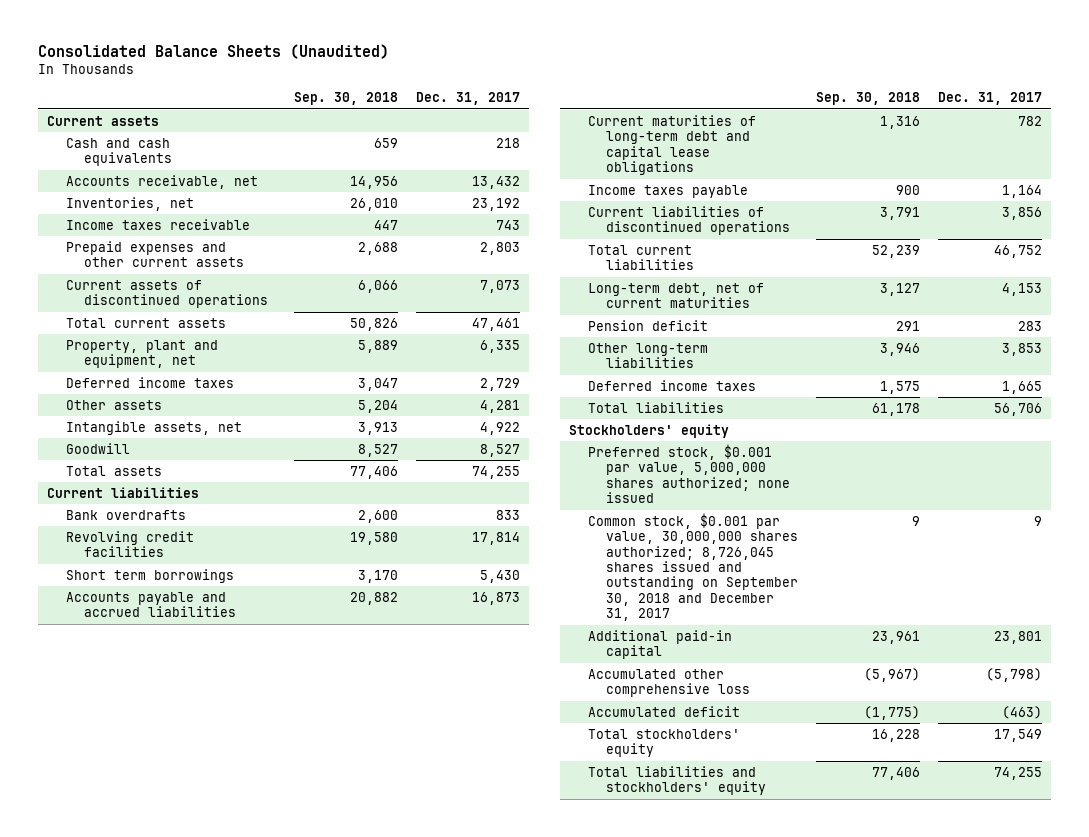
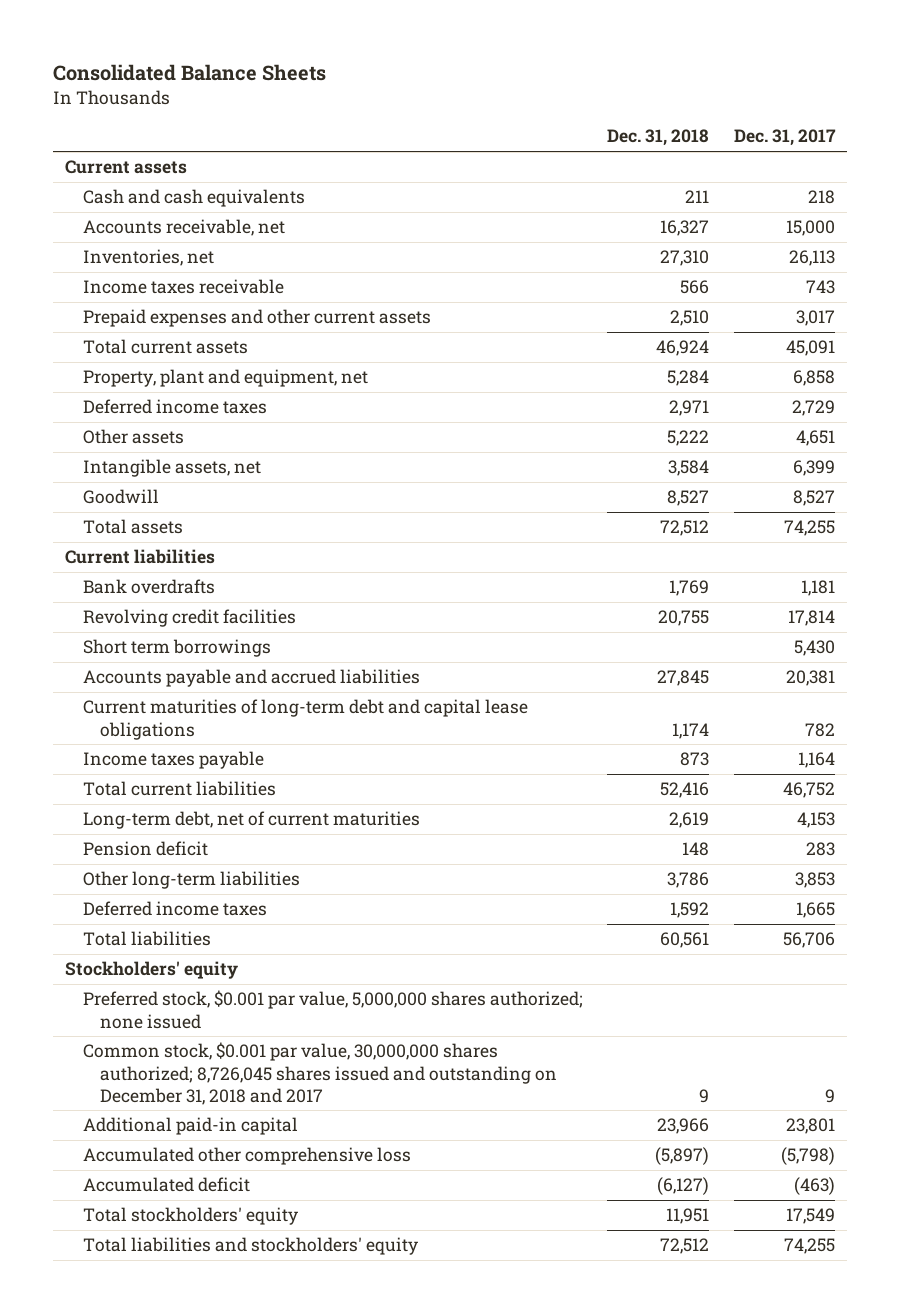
- Consolidated Balance Sheets (Unaudited)
+ Consolidated Balance Sheets
- | Sep. 30, 2018 | Dec. 31, 2017
+ | Dec. 31, 2018 | Dec. 31, 2017
- Accounts receivable, net | 14,956 | 13,432
- Inventories, net | 26,010 | 23,192
+ Accounts receivable, net | 16,327 | 15,000
+ Inventories, net | 27,310 | 26,113
- Prepaid expenses and other current assets | 2,688 | 2,803
- Current assets of discontinued operations | 6,066 | 7,073
- Total current assets | 50,826 | 47,461
- Property, plant and equipment, net | 5,889 | 6,335
+ Prepaid expenses and other current assets | 2,510 | 3,017
+ Total current assets | 46,924 | 45,091
+ Property, plant and equipment, net | 5,284 | 6,858
- Other assets | 5,204 | 4,281
- Intangible assets, net | 3,913 | 4,922
+ Other assets | 5,222 | 4,651
+ Intangible assets, net | 3,584 | 6,399
- Bank overdrafts | 2,600 | 833
+ Bank overdrafts | 1,769 | 1,181
- Accounts payable and accrued liabilities | 20,882 | 16,873
+ Accounts payable and accrued liabilities | 27,845 | 20,381
- Current liabilities of discontinued operations | 3,791 | 3,856
- Common stock, $0.001 par value, 30,000,000 shares authorized; 8,726,045 shares issued and outstanding on September 30, 2018 and December 31, 2017 | 9 | 9
+ Common stock, $0.001 par value, 30,000,000 shares authorized; 8,726,045 shares issued and outstanding on December 31, 2018 and 2017 | 9 | 9

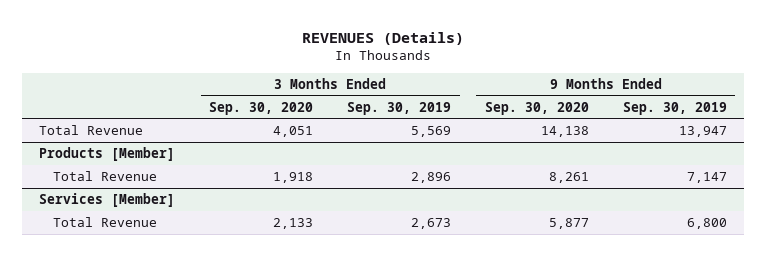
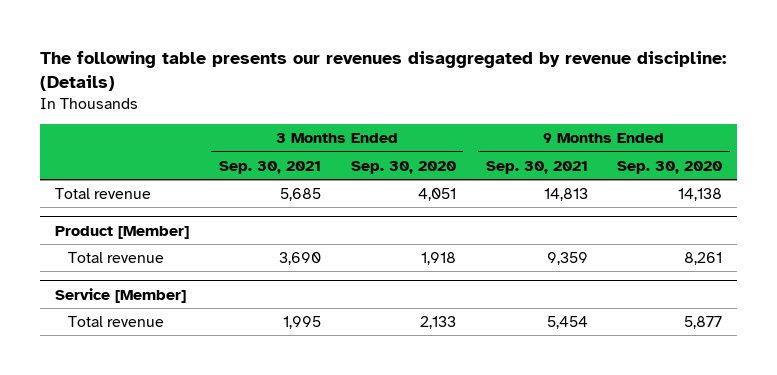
- REVENUES (Details)
+ The following table presents our revenues disaggregated by revenue discipline: (Details)
- | 3 Months Ended Sep. 30, 2020 | 3 Months Ended Sep. 30, 2019 | 9 Months Ended Sep. 30, 2020 | 9 Months Ended Sep. 30, 2019
+ | 3 Months Ended Sep. 30, 2021 | 3 Months Ended Sep. 30, 2020 | 9 Months Ended Sep. 30, 2021 | 9 Months Ended Sep. 30, 2020
- Total Revenue | 4,051 | 5,569 | 14,138 | 13,947
- Products [Member]
- Total Revenue | 1,918 | 2,896 | 8,261 | 7,147
- Services [Member]
- Total Revenue | 2,133 | 2,673 | 5,877 | 6,800
+ Total revenue | 5,685 | 4,051 | 14,813 | 14,138
+ Product [Member]
+ Total revenue | 3,690 | 1,918 | 9,359 | 8,261
+ Service [Member]
+ Total revenue | 1,995 | 2,133 | 5,454 | 5,877

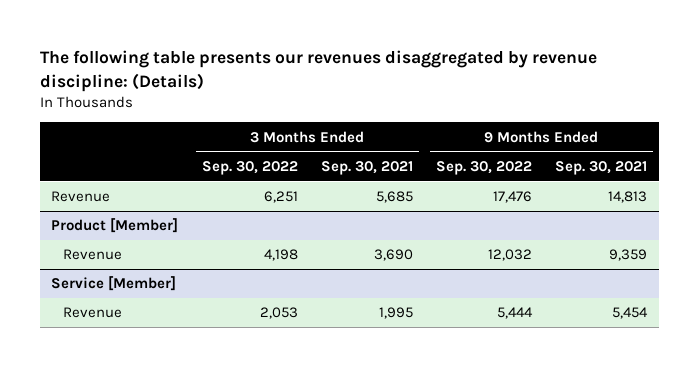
- | 3 Months Ended Sep. 30, 2021 | 3 Months Ended Sep. 30, 2020 | 9 Months Ended Sep. 30, 2021 | 9 Months Ended Sep. 30, 2020
+ | 3 Months Ended Sep. 30, 2022 | 3 Months Ended Sep. 30, 2021 | 9 Months Ended Sep. 30, 2022 | 9 Months Ended Sep. 30, 2021
- Total revenue | 5,685 | 4,051 | 14,813 | 14,138
+ Revenue | 6,251 | 5,685 | 17,476 | 14,813
@ Product [Member]
- Total revenue | 3,690 | 1,918 | 9,359 | 8,261
+ Revenue | 4,198 | 3,690 | 12,032 | 9,359
@ Service [Member]
- Total revenue | 1,995 | 2,133 | 5,454 | 5,877
+ Revenue | 2,053 | 1,995 | 5,444 | 5,454

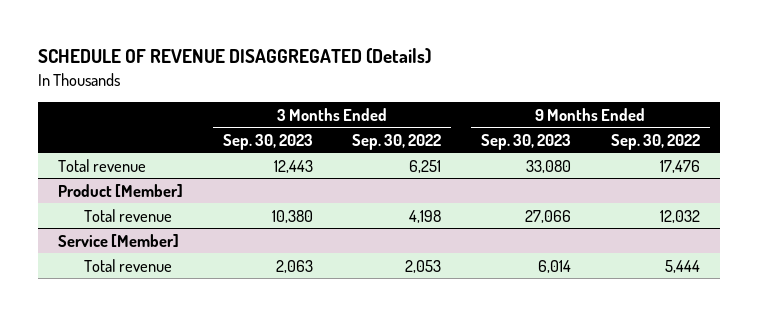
- The following table presents our revenues disaggregated by revenue discipline: (Details)
+ SCHEDULE OF REVENUE DISAGGREGATED (Details)
- | 3 Months Ended Sep. 30, 2022 | 3 Months Ended Sep. 30, 2021 | 9 Months Ended Sep. 30, 2022 | 9 Months Ended Sep. 30, 2021
+ | 3 Months Ended Sep. 30, 2023 | 3 Months Ended Sep. 30, 2022 | 9 Months Ended Sep. 30, 2023 | 9 Months Ended Sep. 30, 2022
- Revenue | 6,251 | 5,685 | 17,476 | 14,813
+ Total revenue | 12,443 | 6,251 | 33,080 | 17,476
@ Product [Member]
- Revenue | 4,198 | 3,690 | 12,032 | 9,359
+ Total revenue | 10,380 | 4,198 | 27,066 | 12,032
@ Service [Member]
- Revenue | 2,053 | 1,995 | 5,444 | 5,454
+ Total revenue | 2,063 | 2,053 | 6,014 | 5,444

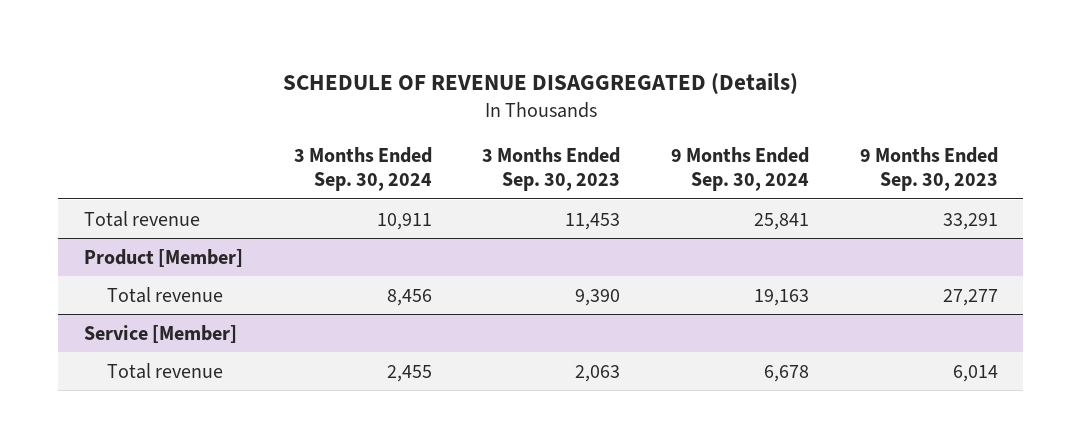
- | 3 Months Ended Sep. 30, 2023 | 3 Months Ended Sep. 30, 2022 | 9 Months Ended Sep. 30, 2023 | 9 Months Ended Sep. 30, 2022
+ | 3 Months Ended Sep. 30, 2024 | 3 Months Ended Sep. 30, 2023 | 9 Months Ended Sep. 30, 2024 | 9 Months Ended Sep. 30, 2023
- Total revenue | 12,443 | 6,251 | 33,080 | 17,476
+ Total revenue | 10,911 | 11,453 | 25,841 | 33,291
@ Product [Member]
- Total revenue | 10,380 | 4,198 | 27,066 | 12,032
+ Total revenue | 8,456 | 9,390 | 19,163 | 27,277

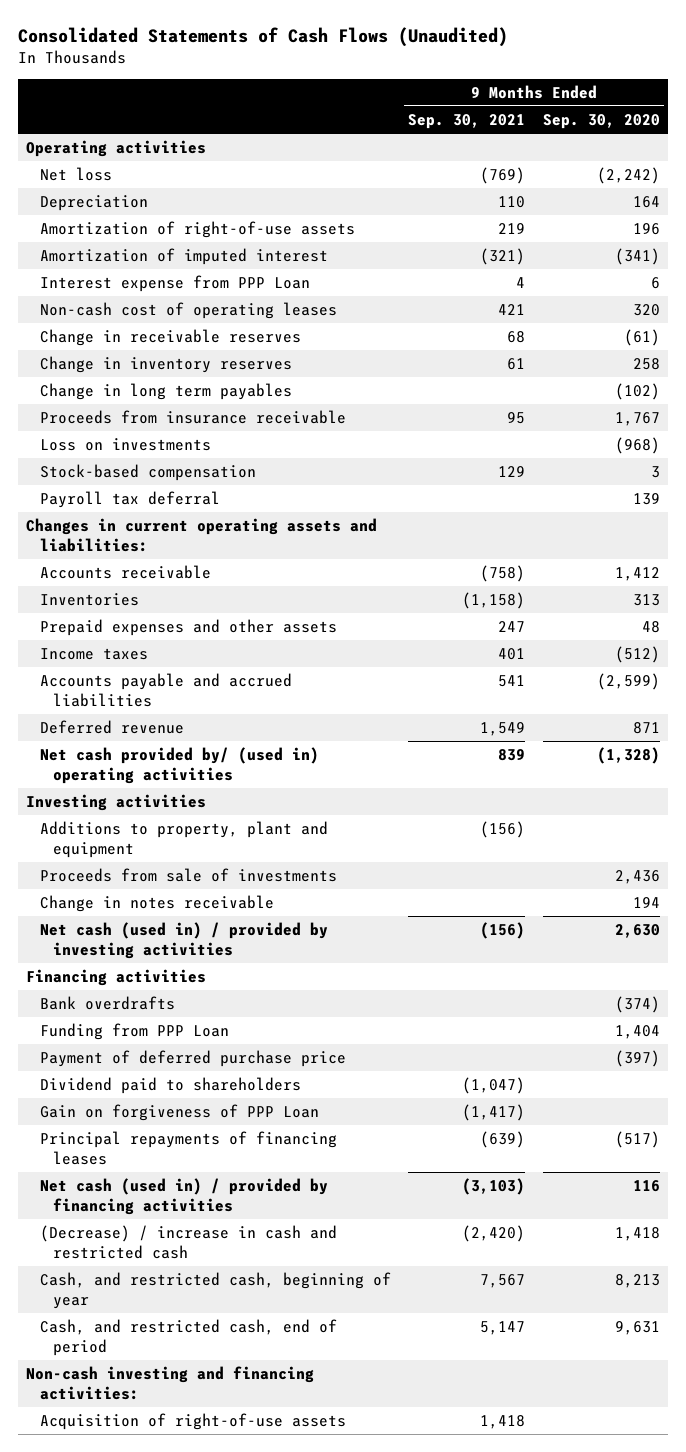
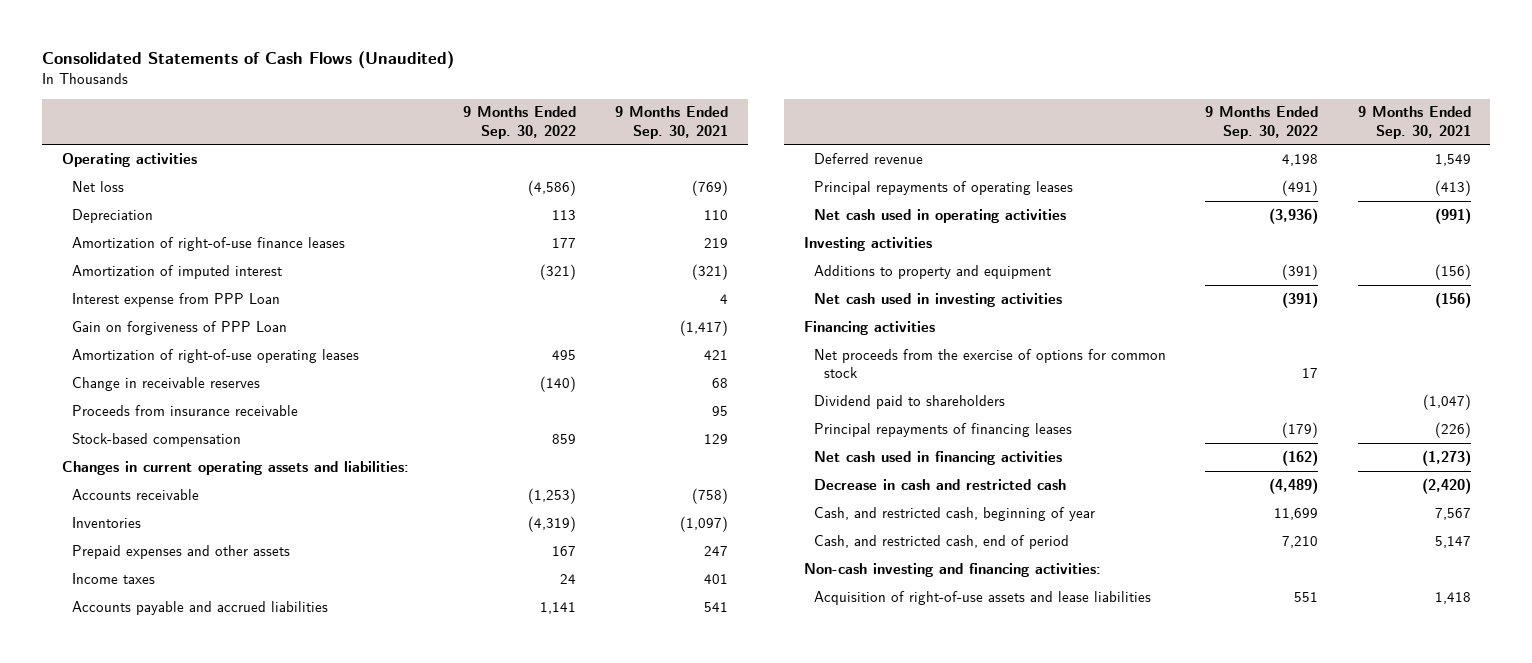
- | 9 Months Ended Sep. 30, 2021 | 9 Months Ended Sep. 30, 2020
+ | 9 Months Ended Sep. 30, 2022 | 9 Months Ended Sep. 30, 2021
- Amortization of right-of-use assets | 219 | 196
+ Amortization of right-of-use finance leases | 177 | 219
- Non-cash cost of operating leases | 421 | 320
moved up: Gain on forgiveness of PPP Loan | | (1,417)
+ Amortization of right-of-use operating leases | 495 | 421
- Change in inventory reserves | 61 | 258
- Change in long term payables | | (102)
- Loss on investments | | (968)
- Payroll tax deferral | | 139
- Inventories | (1,158) | 313
+ Inventories | (4,319) | (1,097)
- Net cash provided by/ (used in) operating activities | 839 | (1,328)
+ Principal repayments of operating leases | (491) | (413)
+ Net cash used in operating activities | (3,936) | (991)
- Additions to property, plant and equipment | (156) |
- Proceeds from sale of investments | | 2,436
- Change in notes receivable | | 194
- Net cash (used in) / provided by investing activities | (156) | 2,630
+ Additions to property and equipment | (391) | (156)
+ Net cash used in investing activities | (391) | (156)
- Bank overdrafts | | (374)
- Funding from PPP Loan | | 1,404
- Payment of deferred purchase price | | (397)
+ Net proceeds from the exercise of options for common stock | 17 |
- Principal repayments of financing leases | (639) | (517)
- Net cash (used in) / provided by financing activities | (3,103) | 116
- (Decrease) / increase in cash and restricted cash | (2,420) | 1,418
+ Principal repayments of financing leases | (179) | (226)
+ Net cash used in financing activities | (162) | (1,273)
+ Decrease in cash and restricted cash | (4,489) | (2,420)
- Acquisition of right-of-use assets | 1,418 |
+ Acquisition of right-of-use assets and lease liabilities | 551 | 1,418

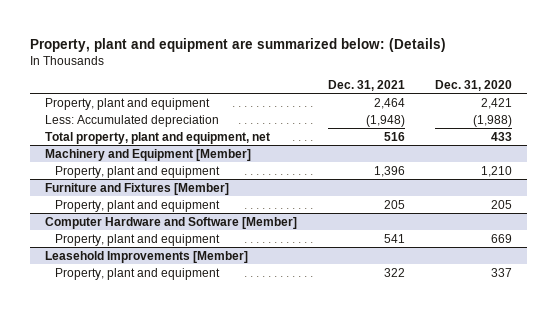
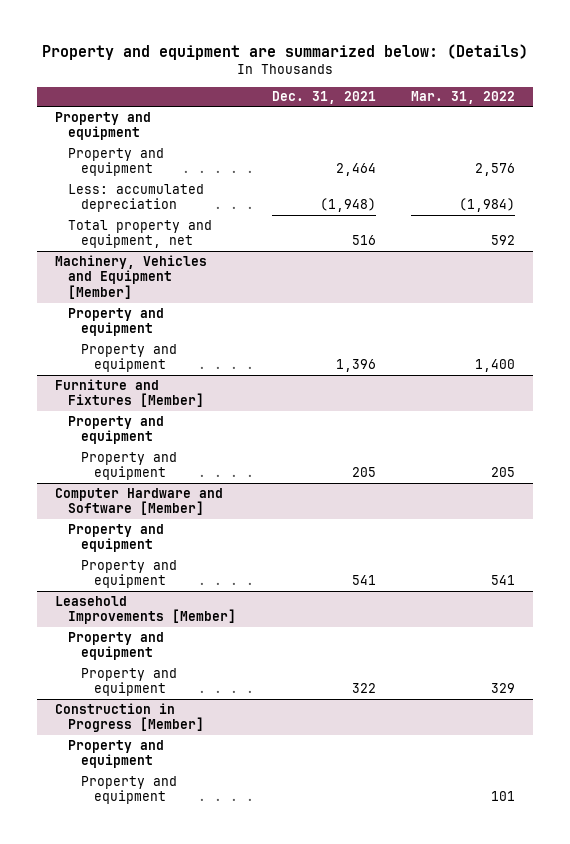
- Property, plant and equipment are summarized below: (Details)
+ Property and equipment are summarized below: (Details)
- | Dec. 31, 2021 | Dec. 31, 2020
+ | Dec. 31, 2021 | Mar. 31, 2022
- Property, plant and equipment | 2,464 | 2,421
- Less: Accumulated depreciation | (1,948) | (1,988)
- Total property, plant and equipment, net | 516 | 433
- Machinery and Equipment [Member]
- Property, plant and equipment | 1,396 | 1,210
+ Property and equipment
+ Property and equipment | 2,464 | 2,576
+ Less: accumulated depreciation | (1,948) | (1,984)
+ Total property and equipment, net | 516 | 592
+ Machinery, Vehicles and Equipment [Member]
+ Property and equipment
+ Property and equipment | 1,396 | 1,400
@ Furniture and Fixtures [Member]
- Property, plant and equipment | 205 | 205
+ Property and equipment
+ Property and equipment | 205 | 205
@ Computer Hardware and Software [Member]
- Property, plant and equipment | 541 | 669
+ Property and equipment
+ Property and equipment | 541 | 541
@ Leasehold Improvements [Member]
- Property, plant and equipment | 322 | 337
+ Property and equipment
+ Property and equipment | 322 | 329
+ Construction in Progress [Member]
+ Property and equipment
+ Property and equipment | | 101

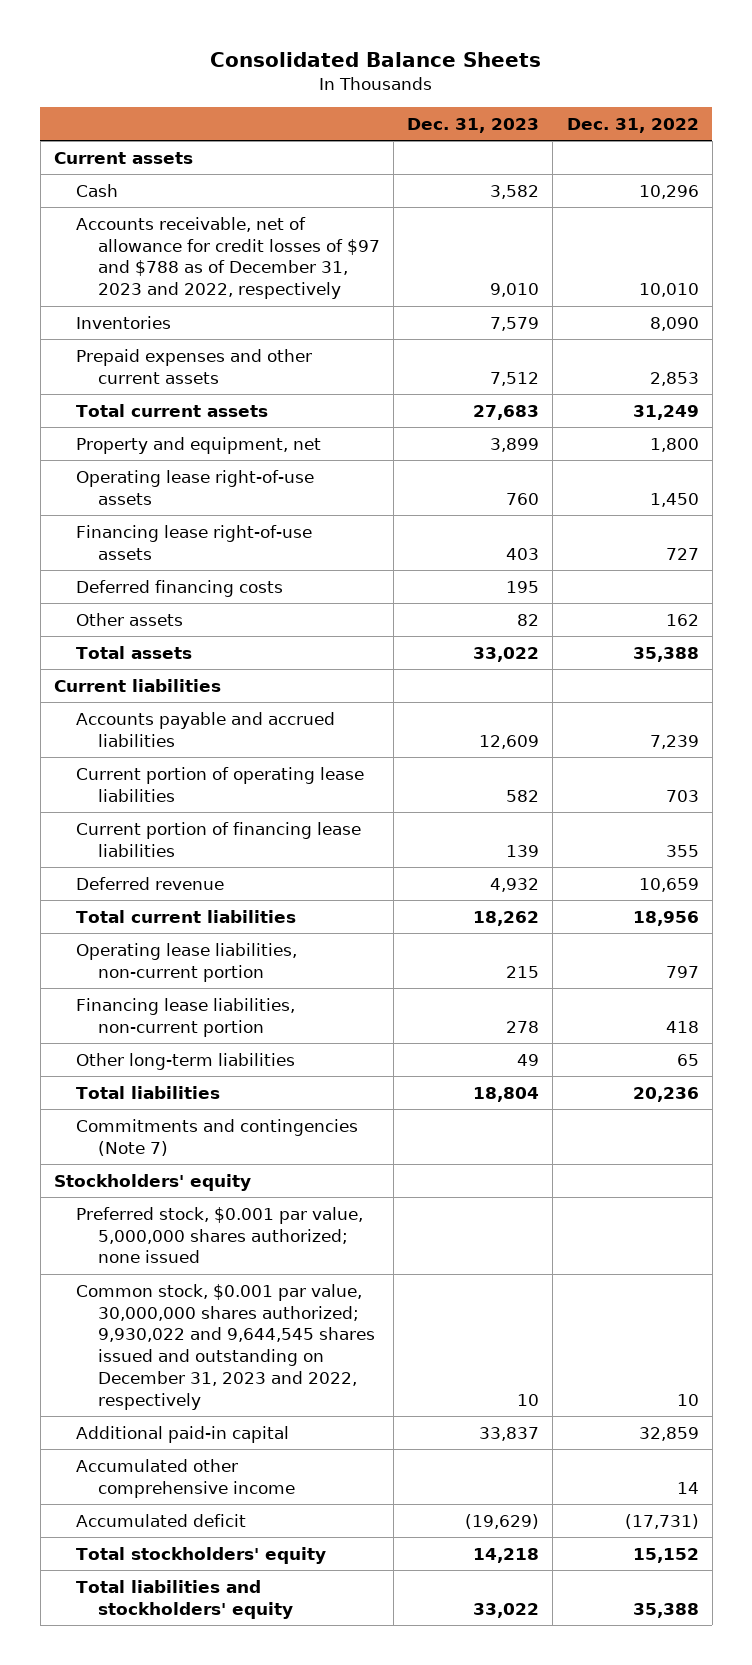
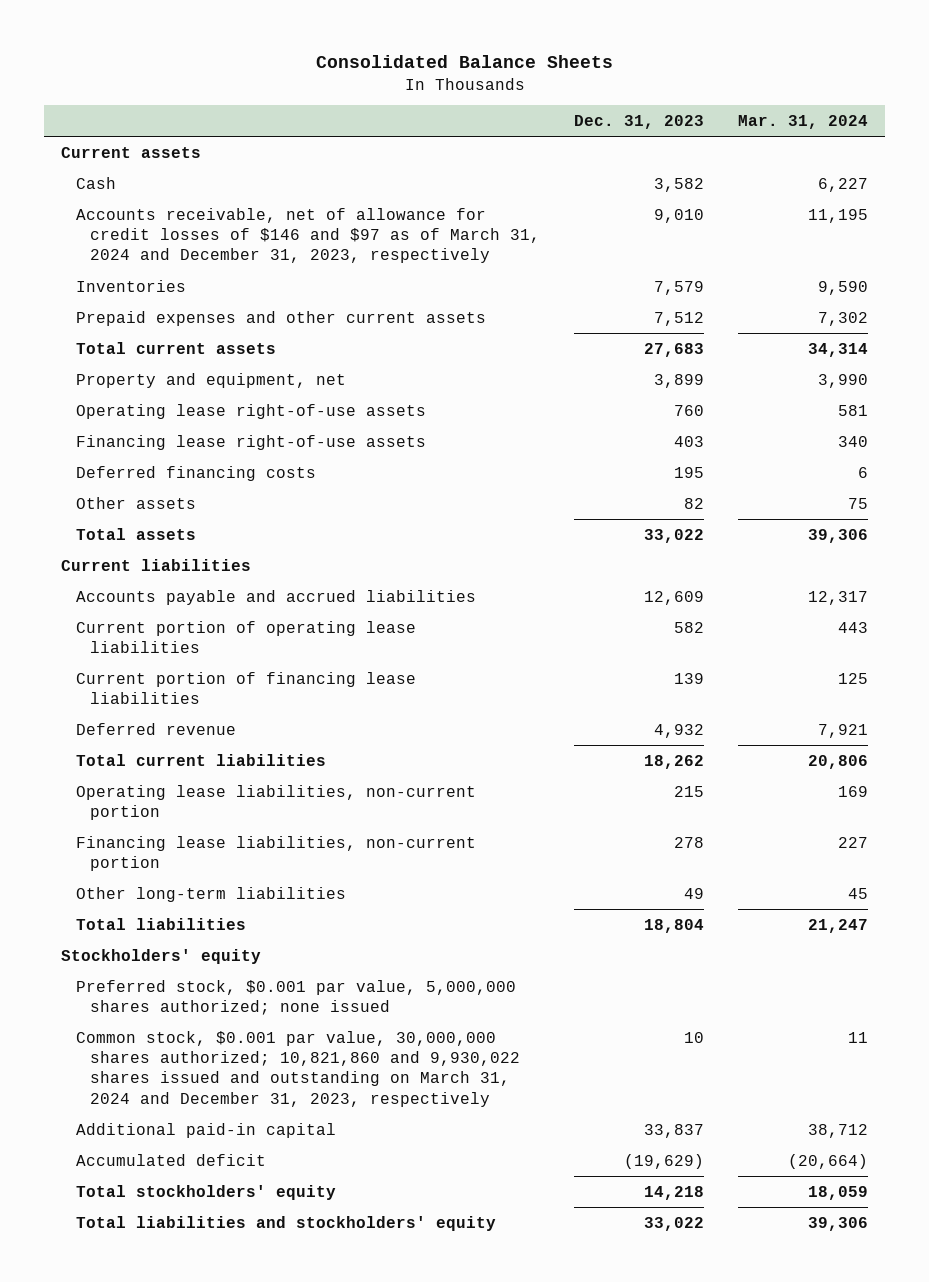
- | Dec. 31, 2023 | Dec. 31, 2022
+ | Dec. 31, 2023 | Mar. 31, 2024
- Accounts receivable, net of allowance for credit losses of $97 and $788 as of December 31, 2023 and 2022, respectively | 9,010 | 10,010
+ Accounts receivable, net of allowance for credit losses of $146 and $97 as of March 31, 2024 and December 31, 2023, respectively | 9,010 | 11,195
- Commitments and contingencies (Note 7)
- Common stock, $0.001 par value, 30,000,000 shares authorized; 9,930,022 and 9,644,545 shares issued and outstanding on December 31, 2023 and 2022, respectively | 10 | 10
+ Common stock, $0.001 par value, 30,000,000 shares authorized; 10,821,860 and 9,930,022 shares issued and outstanding on March 31, 2024 and December 31, 2023, respectively | 10 | 11
- Accumulated other comprehensive income | | 14

